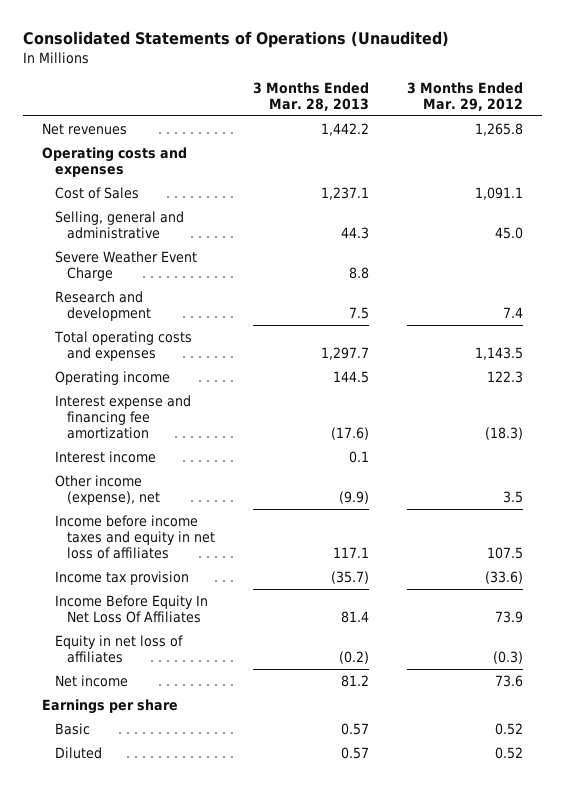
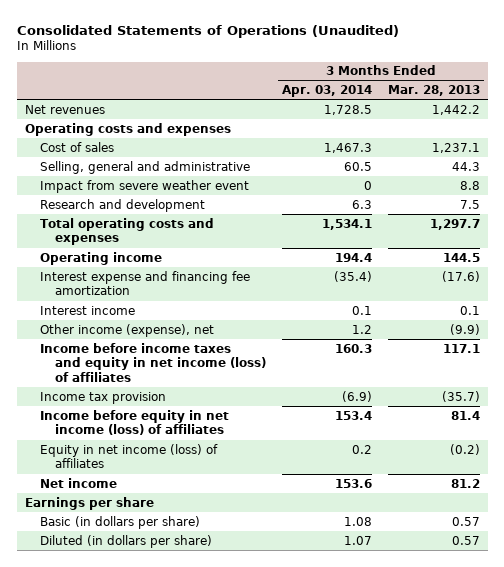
- | 3 Months Ended Mar. 28, 2013 | 3 Months Ended Mar. 29, 2012
+ | 3 Months Ended Apr. 03, 2014 | 3 Months Ended Mar. 28, 2013
- Cost of Sales | 1,237.1 | 1,091.1
+ Cost of sales | 1,467.3 | 1,237.1
- Severe Weather Event Charge | 8.8 |
+ Impact from severe weather event | 0 | 8.8
- Income before income taxes and equity in net loss of affiliates | 117.1 | 107.5
+ Income before income taxes and equity in net income (loss) of affiliates | 160.3 | 117.1
- Income Before Equity In Net Loss Of Affiliates | 81.4 | 73.9
- Equity in net loss of affiliates | (0.2) | (0.3)
+ Income before equity in net income (loss) of affiliates | 153.4 | 81.4
+ Equity in net income (loss) of affiliates | 0.2 | (0.2)
- Basic | 0.57 | 0.52
- Diluted | 0.57 | 0.52
+ Basic (in dollars per share) | 1.08 | 0.57
+ Diluted (in dollars per share) | 1.07 | 0.57

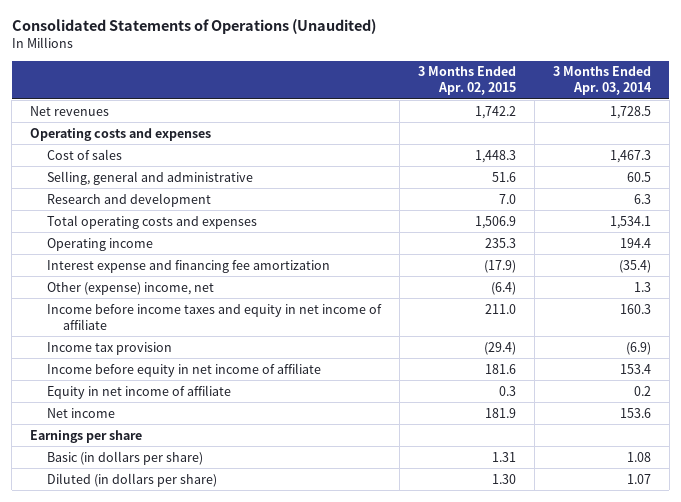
- | 3 Months Ended Apr. 03, 2014 | 3 Months Ended Mar. 28, 2013
+ | 3 Months Ended Apr. 02, 2015 | 3 Months Ended Apr. 03, 2014
- Impact from severe weather event | 0 | 8.8
- Interest income | 0.1 | 0.1
- Other income (expense), net | 1.2 | (9.9)
- Income before income taxes and equity in net income (loss) of affiliates | 160.3 | 117.1
+ Other (expense) income, net | (6.4) | 1.3
+ Income before income taxes and equity in net income of affiliate | 211.0 | 160.3
- Income before equity in net income (loss) of affiliates | 153.4 | 81.4
- Equity in net income (loss) of affiliates | 0.2 | (0.2)
+ Income before equity in net income of affiliate | 181.6 | 153.4
+ Equity in net income of affiliate | 0.3 | 0.2

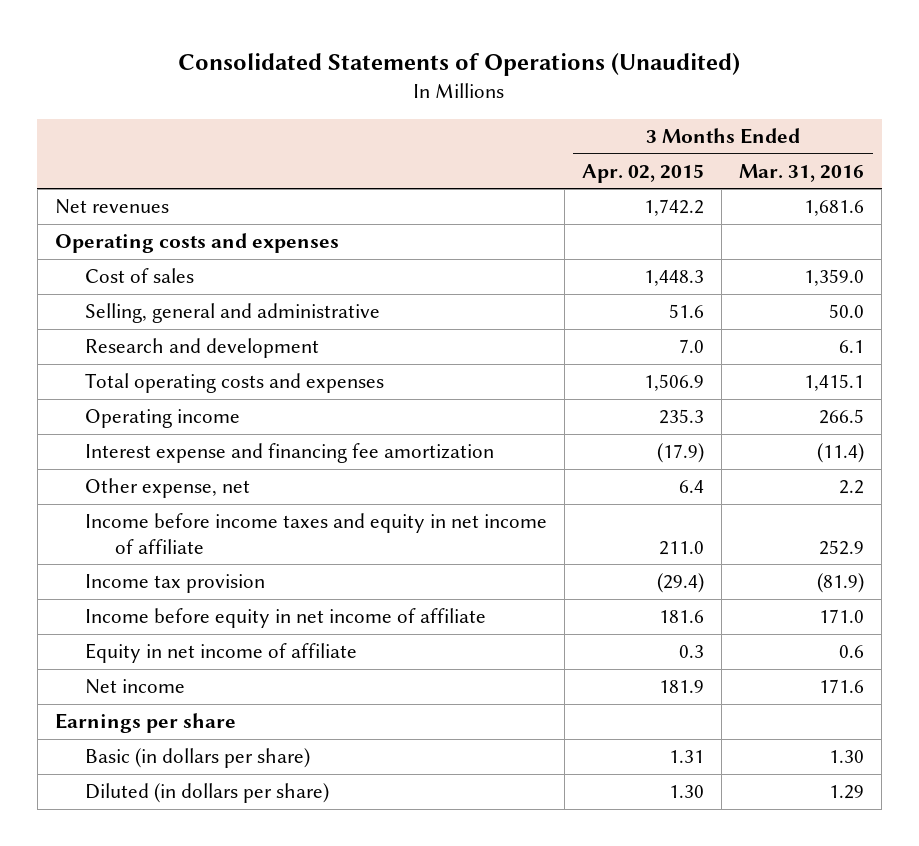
- | 3 Months Ended Apr. 02, 2015 | 3 Months Ended Apr. 03, 2014
+ | 3 Months Ended Apr. 02, 2015 | 3 Months Ended Mar. 31, 2016
- Other (expense) income, net | (6.4) | 1.3
+ Other expense, net | 6.4 | 2.2

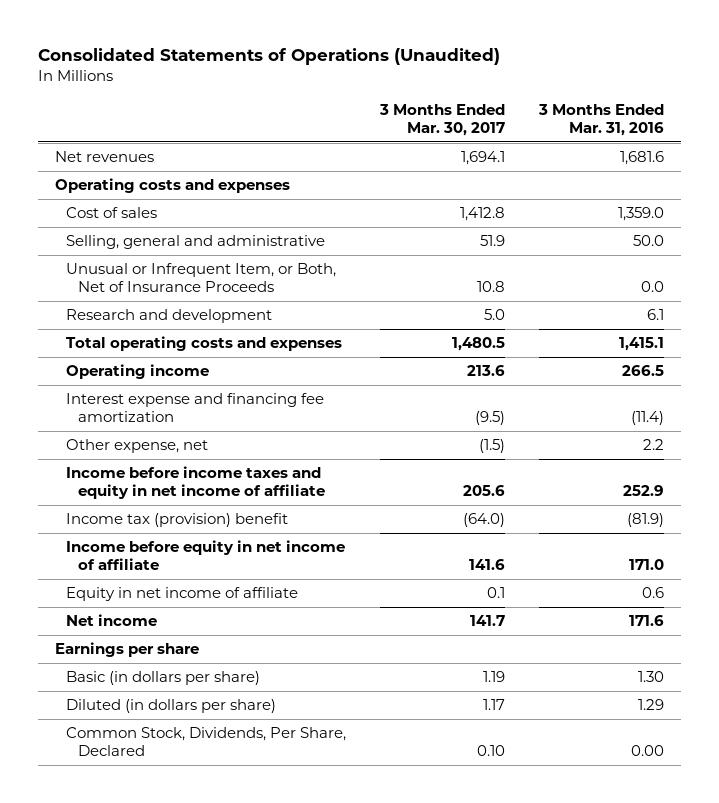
- | 3 Months Ended Apr. 02, 2015 | 3 Months Ended Mar. 31, 2016
+ | 3 Months Ended Mar. 30, 2017 | 3 Months Ended Mar. 31, 2016
+ Unusual or Infrequent Item, or Both, Net of Insurance Proceeds | 10.8 | 0.0
- Income tax provision | (29.4) | (81.9)
+ Income tax (provision) benefit | (64.0) | (81.9)
+ Common Stock, Dividends, Per Share, Declared | 0.10 | 0.00

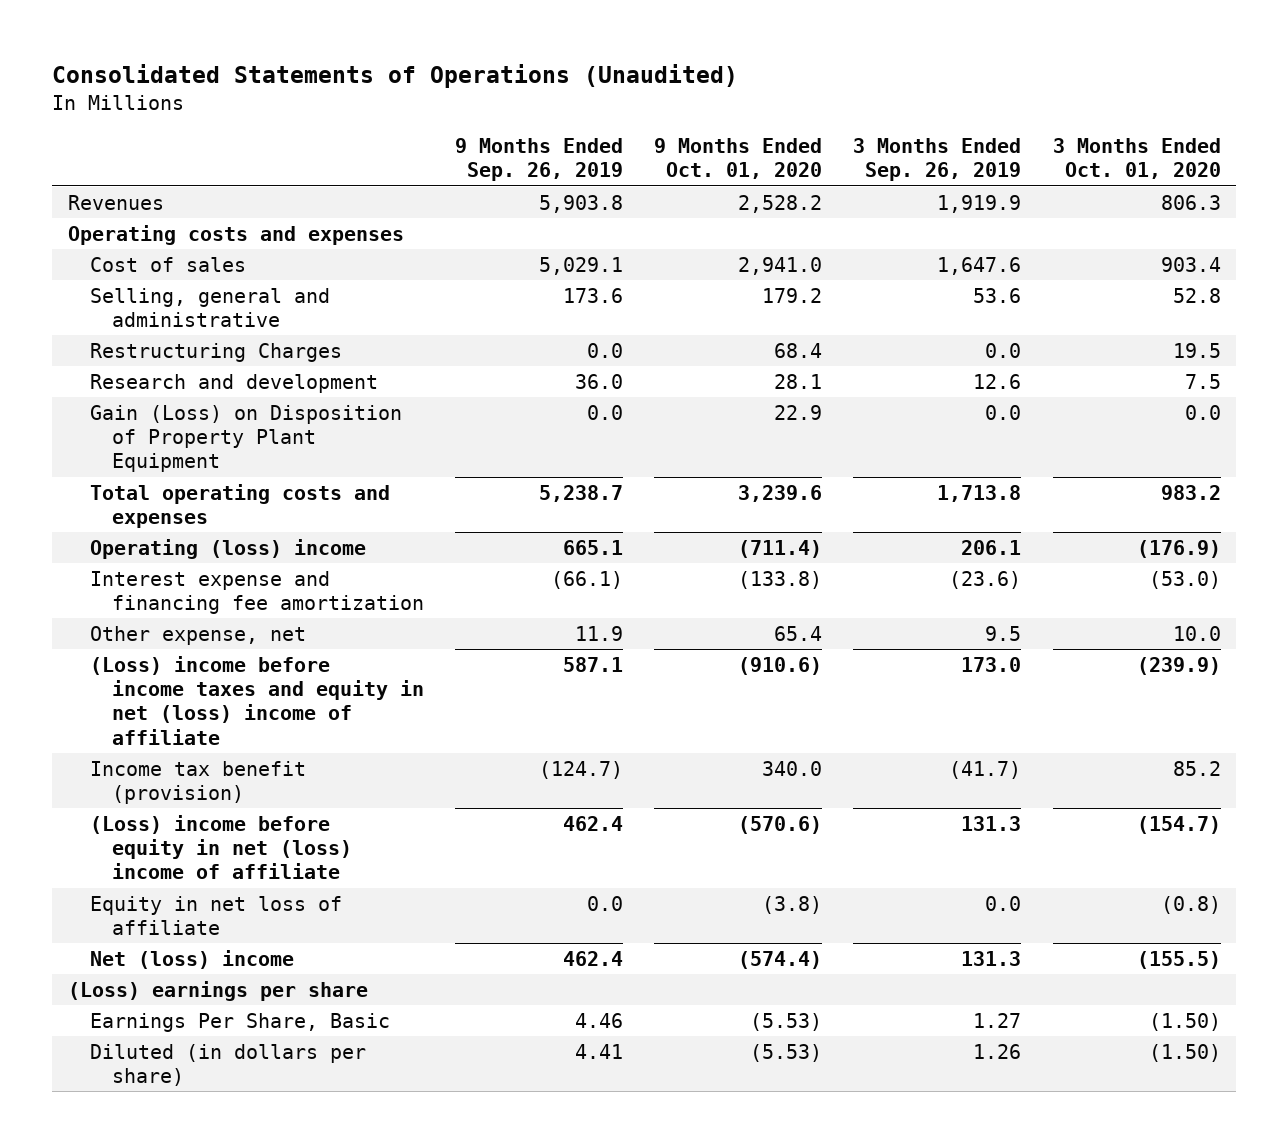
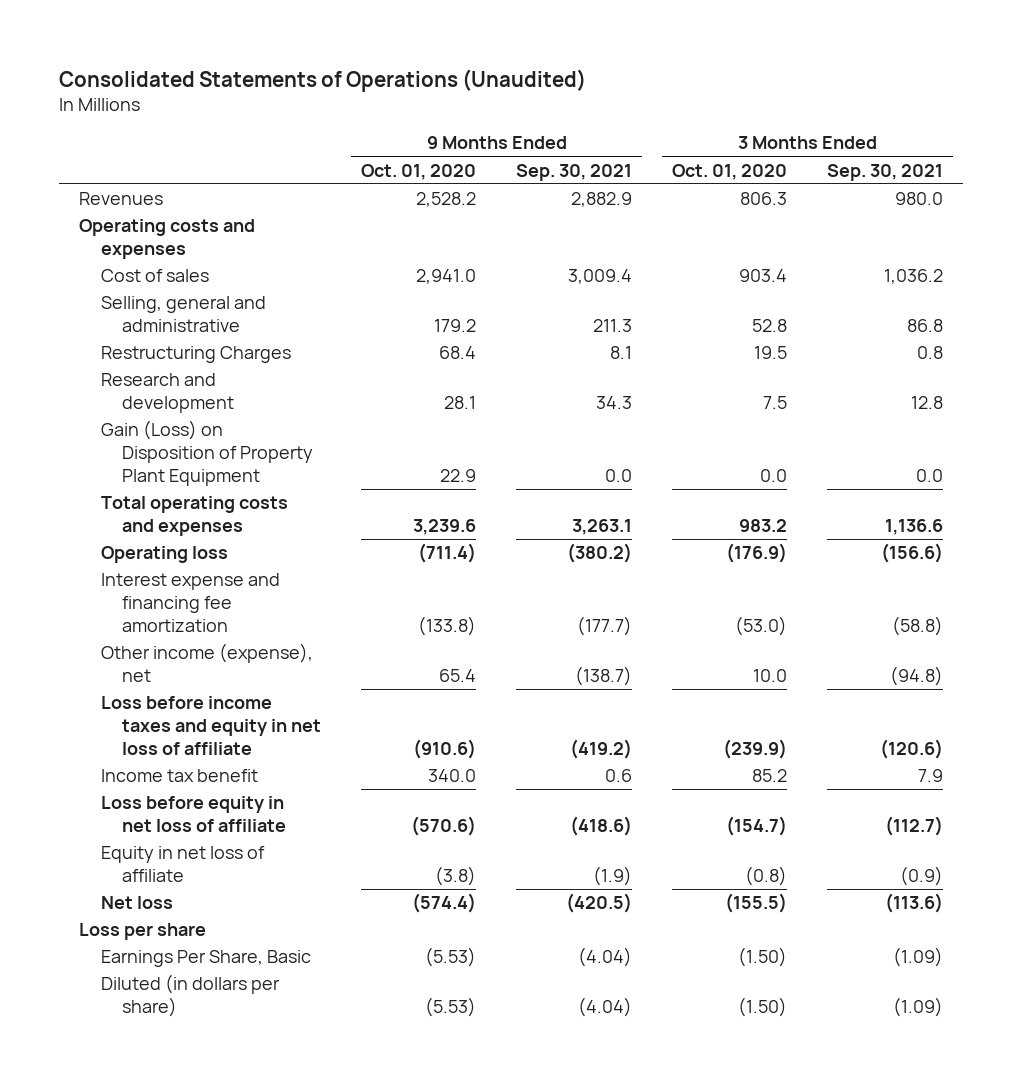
- | 9 Months Ended Sep. 26, 2019 | 9 Months Ended Oct. 01, 2020 | 3 Months Ended Sep. 26, 2019 | 3 Months Ended Oct. 01, 2020
+ | 9 Months Ended Oct. 01, 2020 | 9 Months Ended Sep. 30, 2021 | 3 Months Ended Oct. 01, 2020 | 3 Months Ended Sep. 30, 2021
- Operating (loss) income | 665.1 | (711.4) | 206.1 | (176.9)
+ Operating loss | (711.4) | (380.2) | (176.9) | (156.6)
- Other expense, net | 11.9 | 65.4 | 9.5 | 10.0
- (Loss) income before income taxes and equity in net (loss) income of affiliate | 587.1 | (910.6) | 173.0 | (239.9)
- Income tax benefit (provision) | (124.7) | 340.0 | (41.7) | 85.2
- (Loss) income before equity in net (loss) income of affiliate | 462.4 | (570.6) | 131.3 | (154.7)
+ Other income (expense), net | 65.4 | (138.7) | 10.0 | (94.8)
+ Loss before income taxes and equity in net loss of affiliate | (910.6) | (419.2) | (239.9) | (120.6)
+ Income tax benefit | 340.0 | 0.6 | 85.2 | 7.9
+ Loss before equity in net loss of affiliate | (570.6) | (418.6) | (154.7) | (112.7)
- Net (loss) income | 462.4 | (574.4) | 131.3 | (155.5)
- (Loss) earnings per share
+ Net loss | (574.4) | (420.5) | (155.5) | (113.6)
+ Loss per share

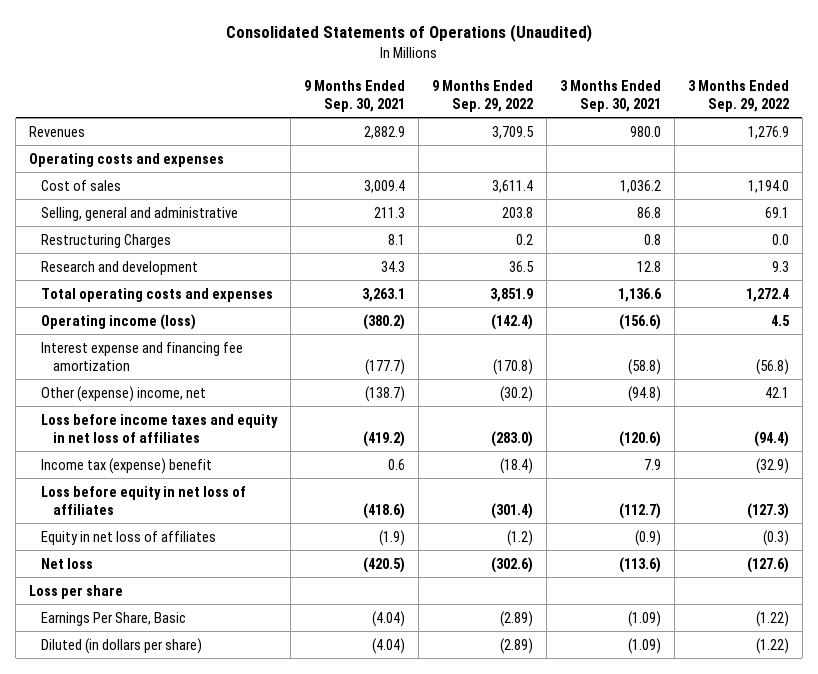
- | 9 Months Ended Oct. 01, 2020 | 9 Months Ended Sep. 30, 2021 | 3 Months Ended Oct. 01, 2020 | 3 Months Ended Sep. 30, 2021
+ | 9 Months Ended Sep. 30, 2021 | 9 Months Ended Sep. 29, 2022 | 3 Months Ended Sep. 30, 2021 | 3 Months Ended Sep. 29, 2022
- Gain (Loss) on Disposition of Property Plant Equipment | 22.9 | 0.0 | 0.0 | 0.0
- Operating loss | (711.4) | (380.2) | (176.9) | (156.6)
+ Operating income (loss) | (380.2) | (142.4) | (156.6) | 4.5
- Other income (expense), net | 65.4 | (138.7) | 10.0 | (94.8)
- Loss before income taxes and equity in net loss of affiliate | (910.6) | (419.2) | (239.9) | (120.6)
- Income tax benefit | 340.0 | 0.6 | 85.2 | 7.9
- Loss before equity in net loss of affiliate | (570.6) | (418.6) | (154.7) | (112.7)
- Equity in net loss of affiliate | (3.8) | (1.9) | (0.8) | (0.9)
+ Other (expense) income, net | (138.7) | (30.2) | (94.8) | 42.1
+ Loss before income taxes and equity in net loss of affiliates | (419.2) | (283.0) | (120.6) | (94.4)
+ Income tax (expense) benefit | 0.6 | (18.4) | 7.9 | (32.9)
+ Loss before equity in net loss of affiliates | (418.6) | (301.4) | (112.7) | (127.3)
+ Equity in net loss of affiliates | (1.9) | (1.2) | (0.9) | (0.3)

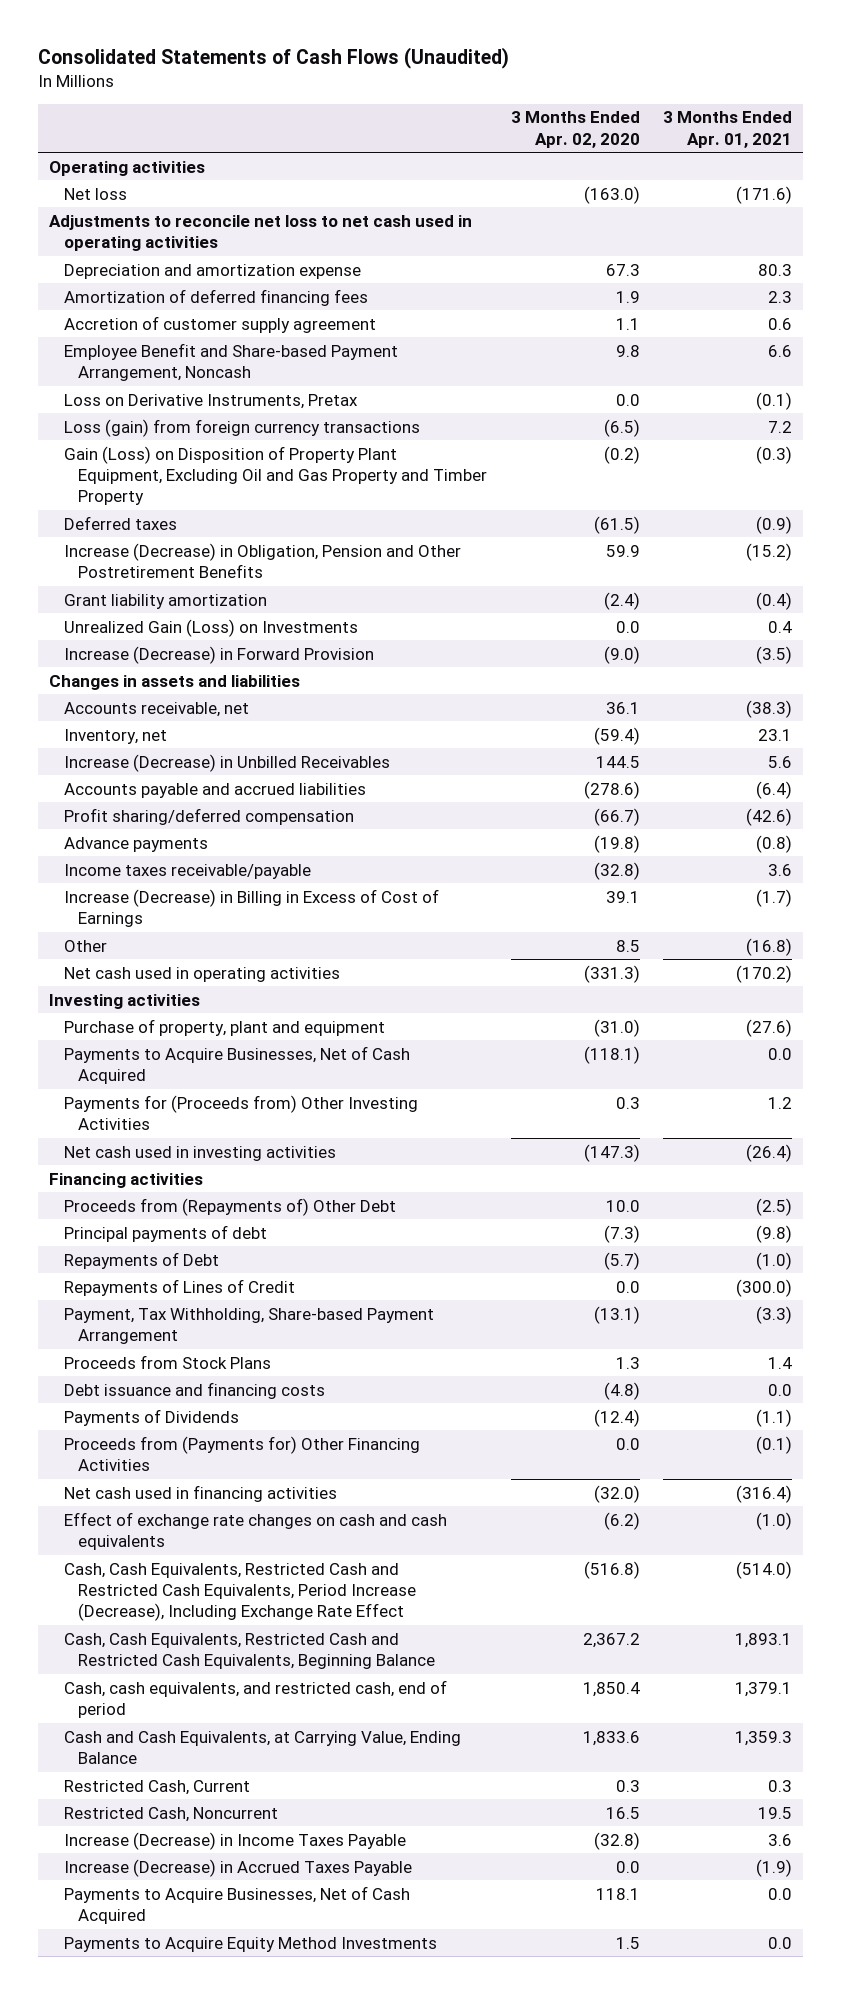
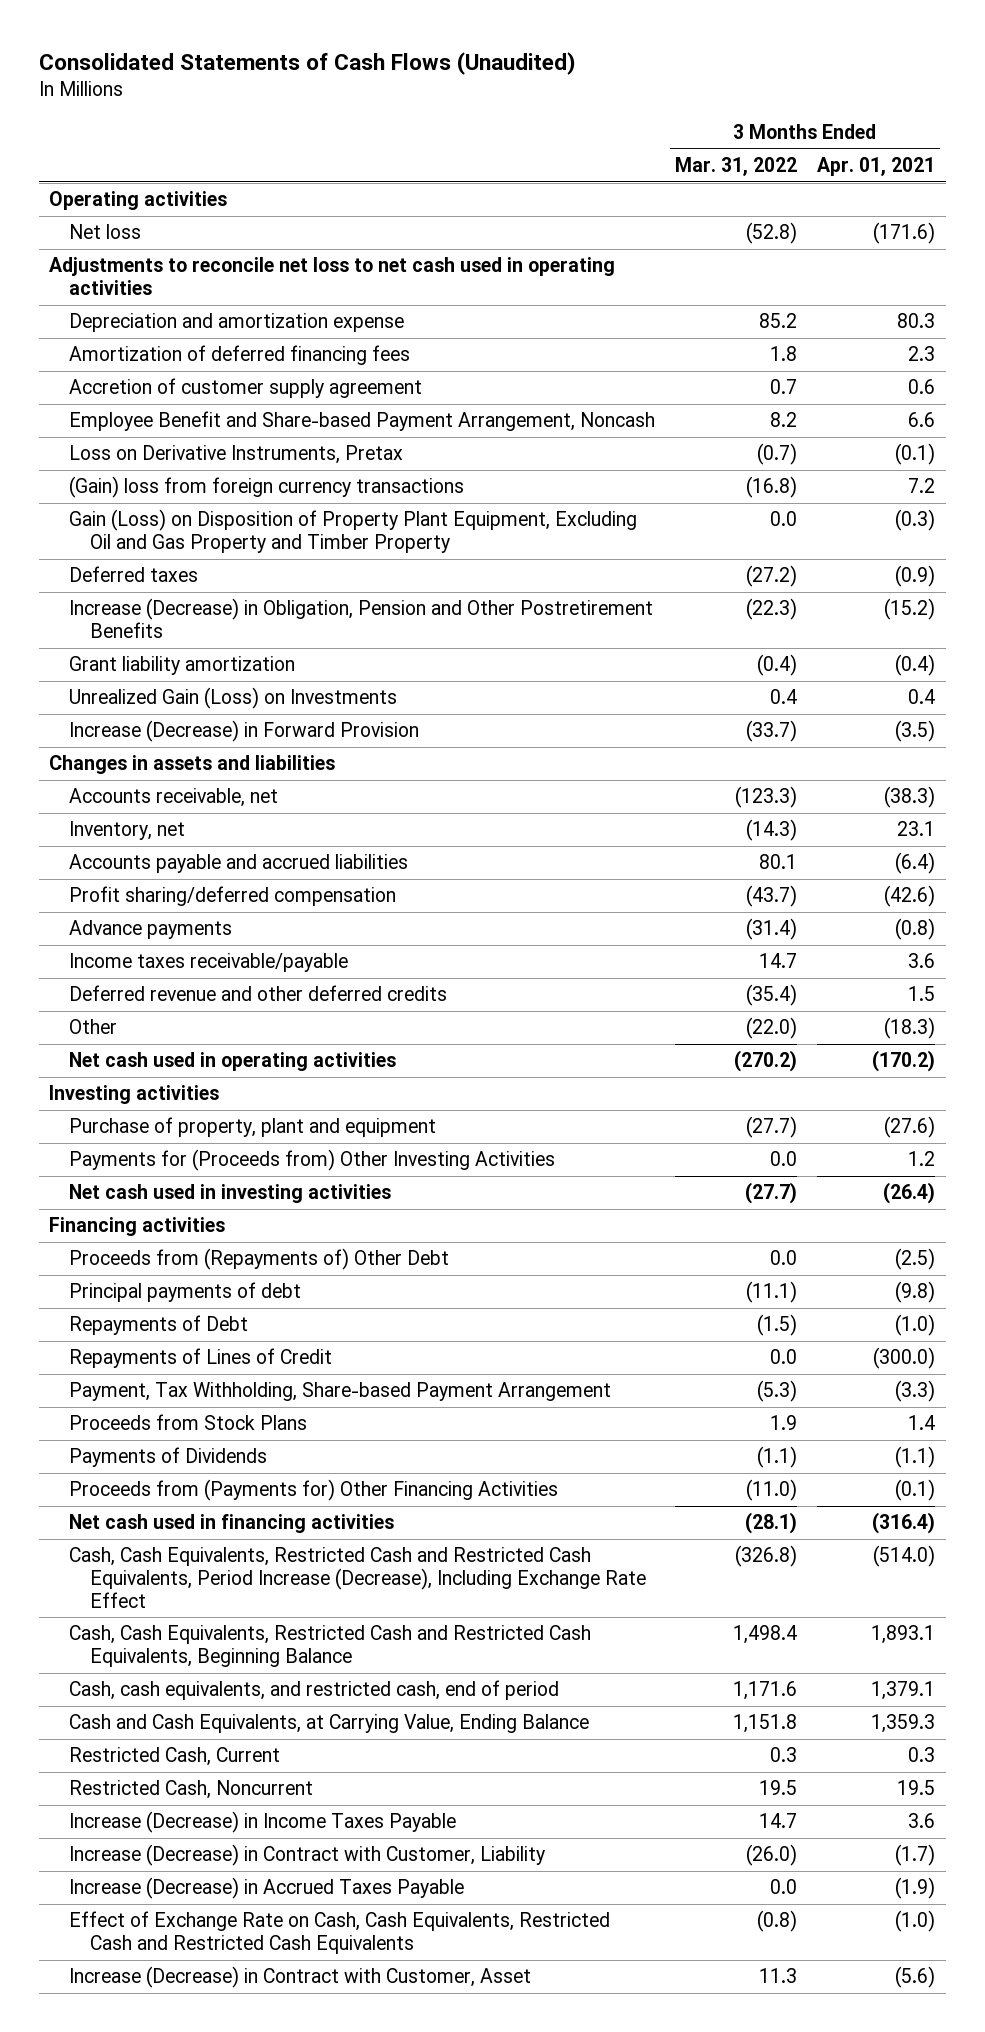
- | 3 Months Ended Apr. 02, 2020 | 3 Months Ended Apr. 01, 2021
+ | 3 Months Ended Mar. 31, 2022 | 3 Months Ended Apr. 01, 2021
- Loss (gain) from foreign currency transactions | (6.5) | 7.2
+ (Gain) loss from foreign currency transactions | (16.8) | 7.2
- Increase (Decrease) in Unbilled Receivables | 144.5 | 5.6
- Increase (Decrease) in Billing in Excess of Cost of Earnings | 39.1 | (1.7)
- Other | 8.5 | (16.8)
+ Deferred revenue and other deferred credits | (35.4) | 1.5
+ Other | (22.0) | (18.3)
- Payments to Acquire Businesses, Net of Cash Acquired | (118.1) | 0.0
- Debt issuance and financing costs | (4.8) | 0.0
- Effect of exchange rate changes on cash and cash equivalents | (6.2) | (1.0)
+ Increase (Decrease) in Contract with Customer, Liability | (26.0) | (1.7)
- Payments to Acquire Businesses, Net of Cash Acquired | 118.1 | 0.0
- Payments to Acquire Equity Method Investments | 1.5 | 0.0
+ Effect of Exchange Rate on Cash, Cash Equivalents, Restricted Cash and Restricted Cash Equivalents | (0.8) | (1.0)
+ Increase (Decrease) in Contract with Customer, Asset | 11.3 | (5.6)

